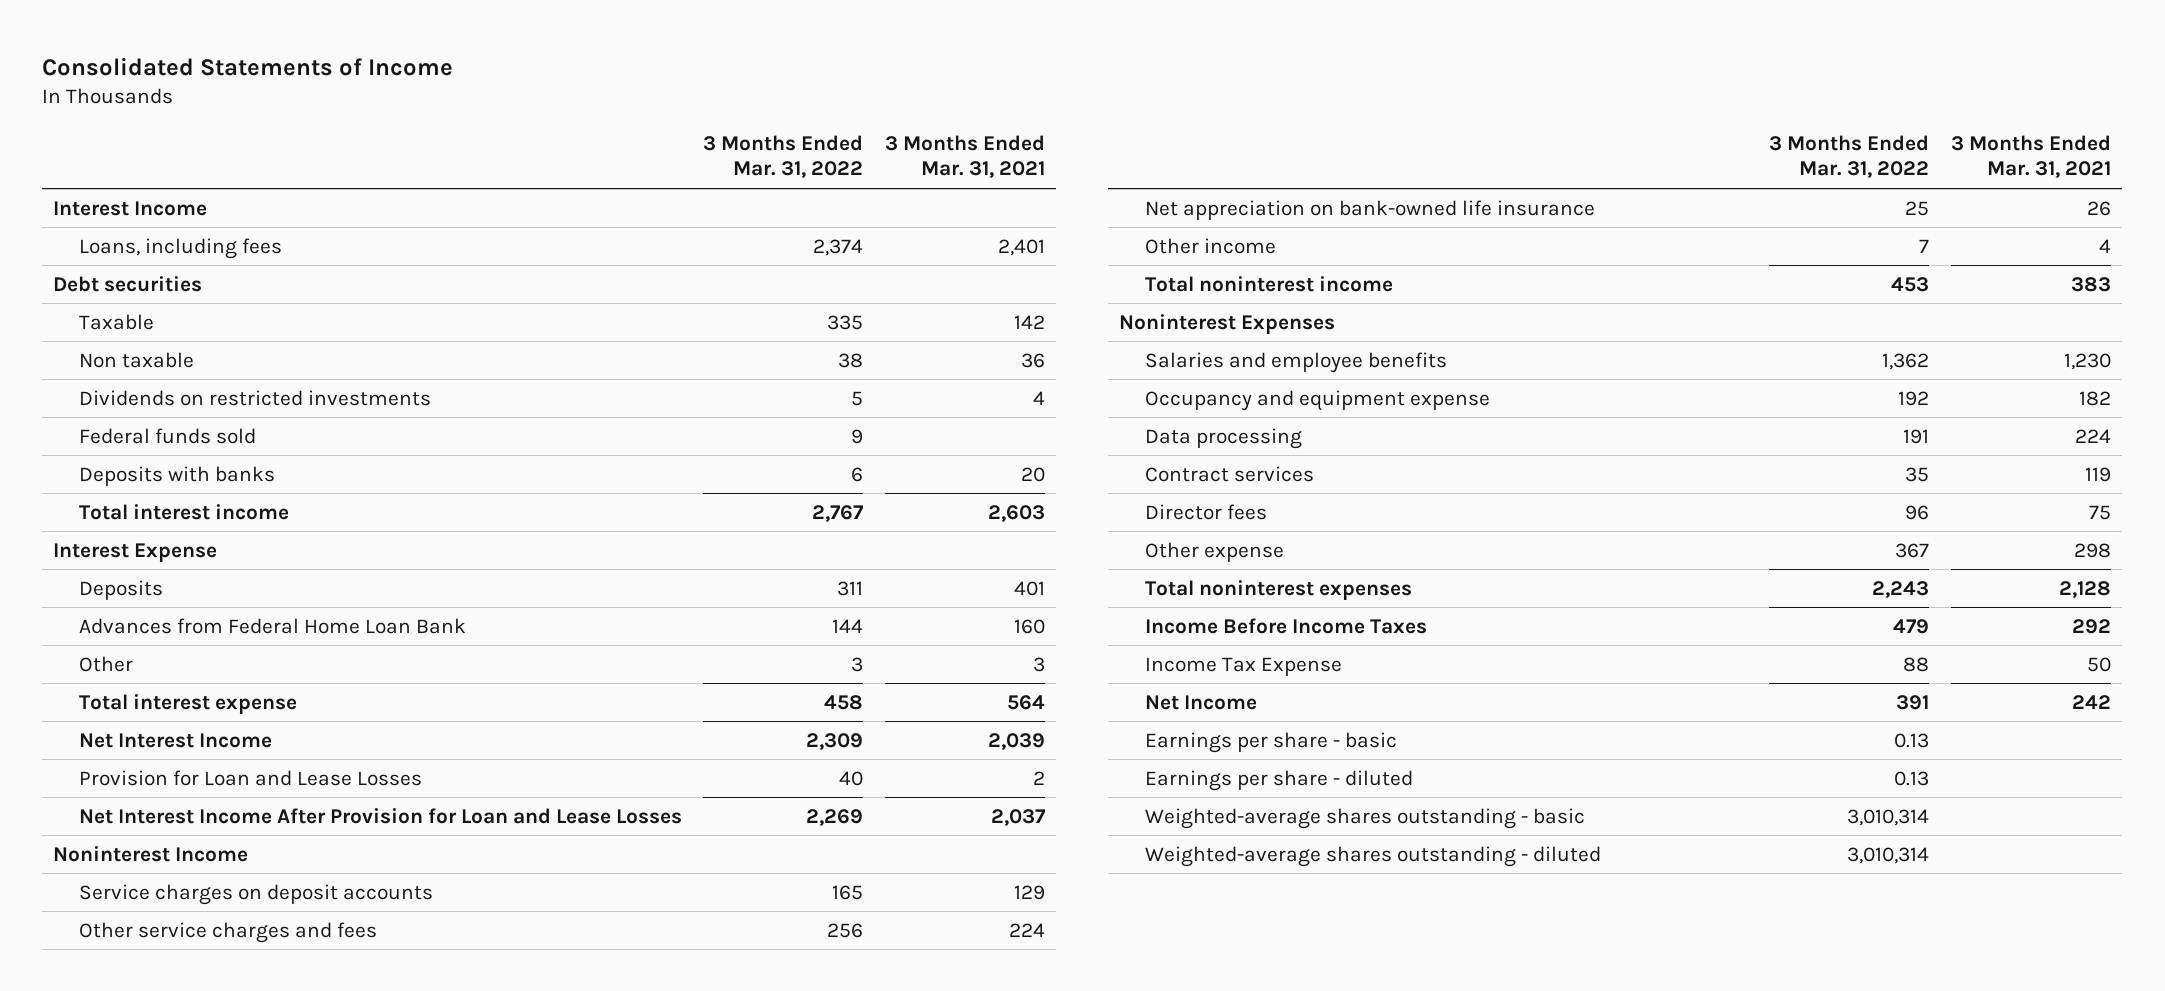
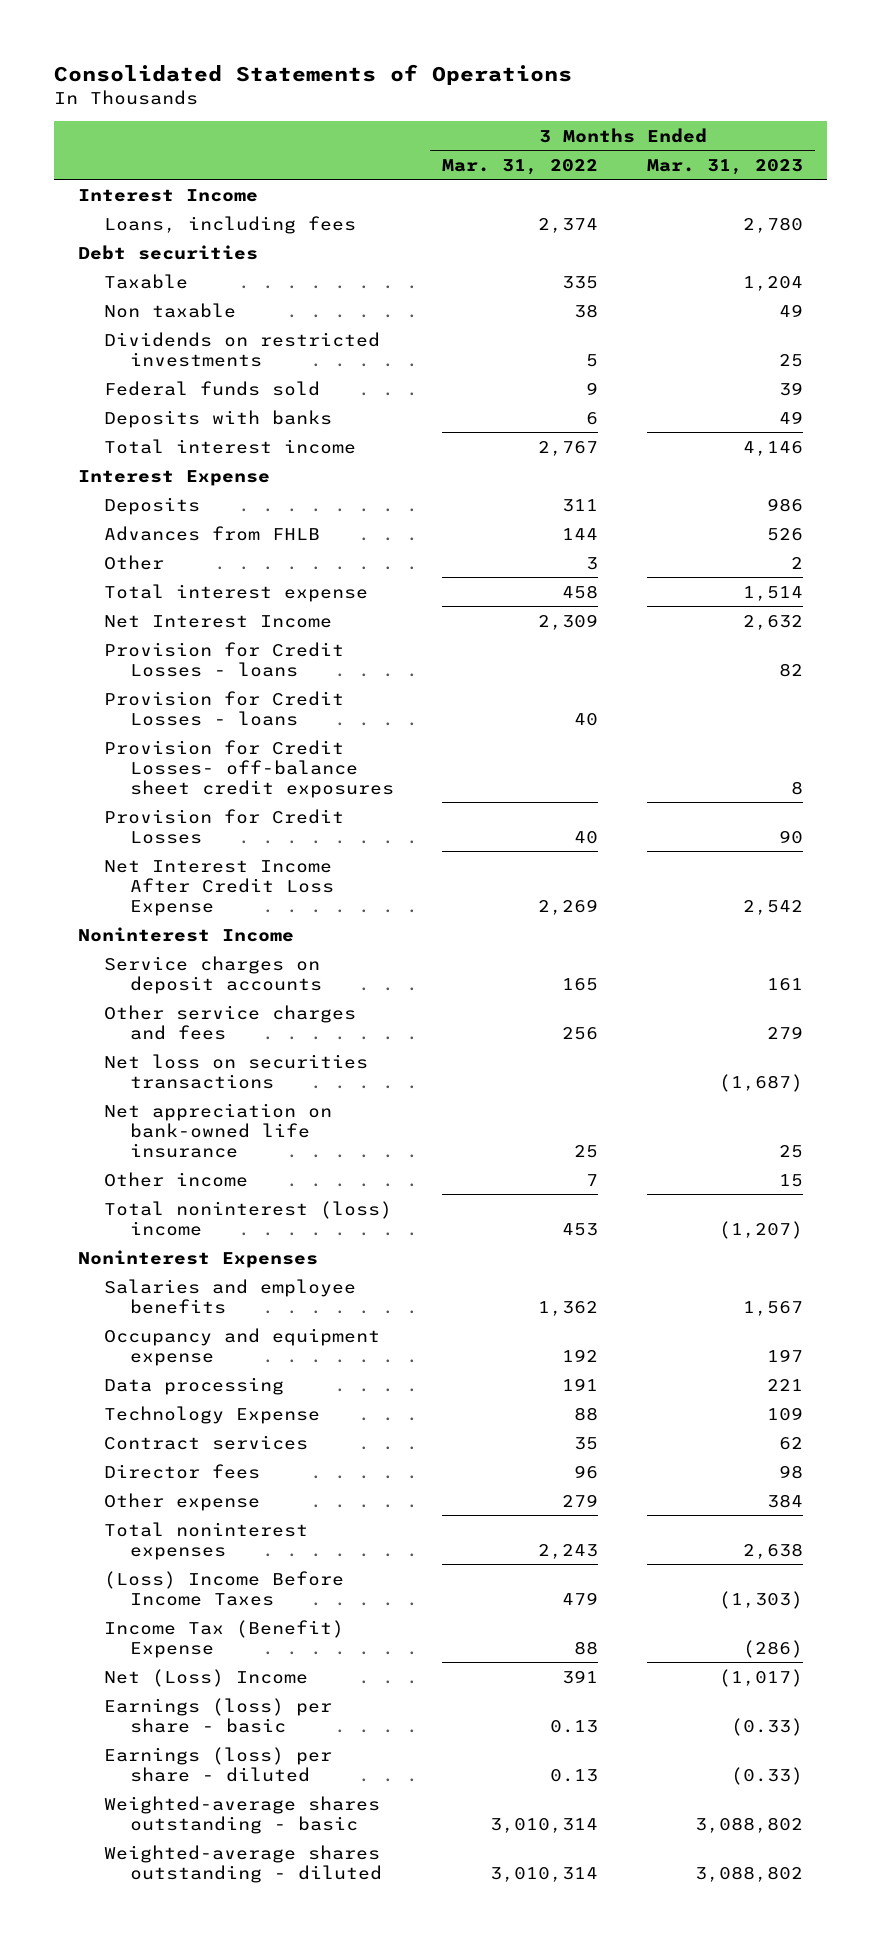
- Consolidated Statements of Income
+ Consolidated Statements of Operations
- | 3 Months Ended Mar. 31, 2022 | 3 Months Ended Mar. 31, 2021
+ | 3 Months Ended Mar. 31, 2022 | 3 Months Ended Mar. 31, 2023
- Advances from Federal Home Loan Bank | 144 | 160
+ Advances from FHLB | 144 | 526
- Provision for Loan and Lease Losses | 40 | 2
- Net Interest Income After Provision for Loan and Lease Losses | 2,269 | 2,037
+ Provision for Credit Losses - loans | | 82
+ Provision for Credit Losses - loans | 40 |
+ Provision for Credit Losses- off-balance sheet credit exposures | | 8
+ Provision for Credit Losses | 40 | 90
+ Net Interest Income After Credit Loss Expense | 2,269 | 2,542
+ Net loss on securities transactions | | (1,687)
- Total noninterest income | 453 | 383
+ Total noninterest (loss) income | 453 | (1,207)
+ Technology Expense | 88 | 109
- Other expense | 367 | 298
+ Other expense | 279 | 384
- Income Before Income Taxes | 479 | 292
- Income Tax Expense | 88 | 50
- Net Income | 391 | 242
- Earnings per share - basic | 0.13 |
- Earnings per share - diluted | 0.13 |
+ (Loss) Income Before Income Taxes | 479 | (1,303)
+ Income Tax (Benefit) Expense | 88 | (286)
+ Net (Loss) Income | 391 | (1,017)
+ Earnings (loss) per share - basic | 0.13 | (0.33)
+ Earnings (loss) per share - diluted | 0.13 | (0.33)

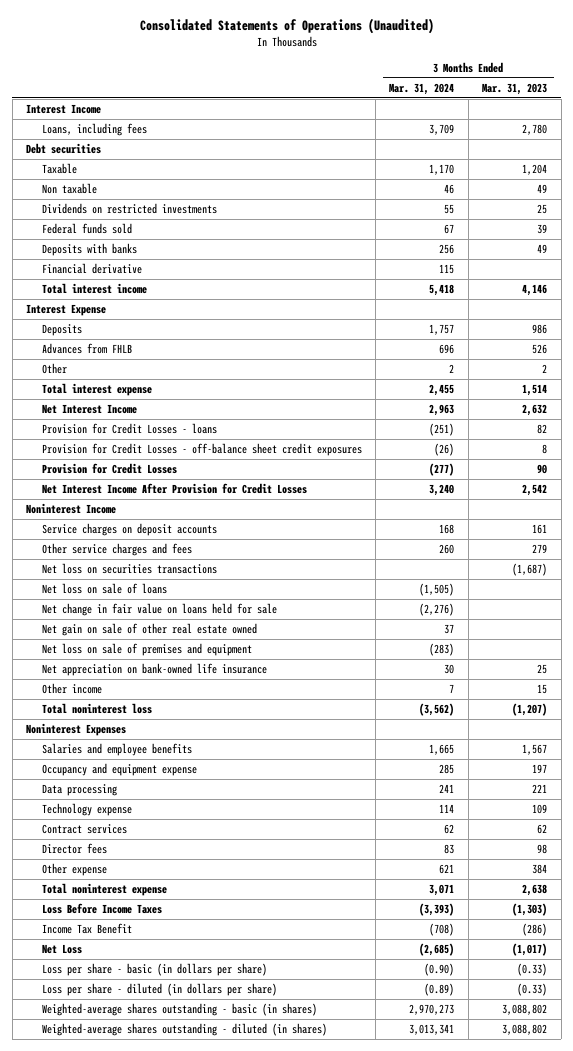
- Consolidated Statements of Operations
+ Consolidated Statements of Operations (Unaudited)
- | 3 Months Ended Mar. 31, 2022 | 3 Months Ended Mar. 31, 2023
+ | 3 Months Ended Mar. 31, 2024 | 3 Months Ended Mar. 31, 2023
+ Financial derivative | 115 |
- Provision for Credit Losses - loans | 40 |
- Provision for Credit Losses- off-balance sheet credit exposures | | 8
+ Provision for Credit Losses - off-balance sheet credit exposures | (26) | 8
- Net Interest Income After Credit Loss Expense | 2,269 | 2,542
+ Net Interest Income After Provision for Credit Losses | 3,240 | 2,542
+ Net loss on sale of loans | (1,505) |
+ Net change in fair value on loans held for sale | (2,276) |
+ Net gain on sale of other real estate owned | 37 |
+ Net loss on sale of premises and equipment | (283) |
- Total noninterest (loss) income | 453 | (1,207)
+ Total noninterest loss | (3,562) | (1,207)
- Technology Expense | 88 | 109
+ Technology expense | 114 | 109
- Total noninterest expenses | 2,243 | 2,638
- (Loss) Income Before Income Taxes | 479 | (1,303)
- Income Tax (Benefit) Expense | 88 | (286)
- Net (Loss) Income | 391 | (1,017)
- Earnings (loss) per share - basic | 0.13 | (0.33)
- Earnings (loss) per share - diluted | 0.13 | (0.33)
- Weighted-average shares outstanding - basic | 3,010,314 | 3,088,802
- Weighted-average shares outstanding - diluted | 3,010,314 | 3,088,802
+ Total noninterest expense | 3,071 | 2,638
+ Loss Before Income Taxes | (3,393) | (1,303)
+ Income Tax Benefit | (708) | (286)
+ Net Loss | (2,685) | (1,017)
+ Loss per share - basic (in dollars per share) | (0.90) | (0.33)
+ Loss per share - diluted (in dollars per share) | (0.89) | (0.33)
+ Weighted-average shares outstanding - basic (in shares) | 2,970,273 | 3,088,802
+ Weighted-average shares outstanding - diluted (in shares) | 3,013,341 | 3,088,802

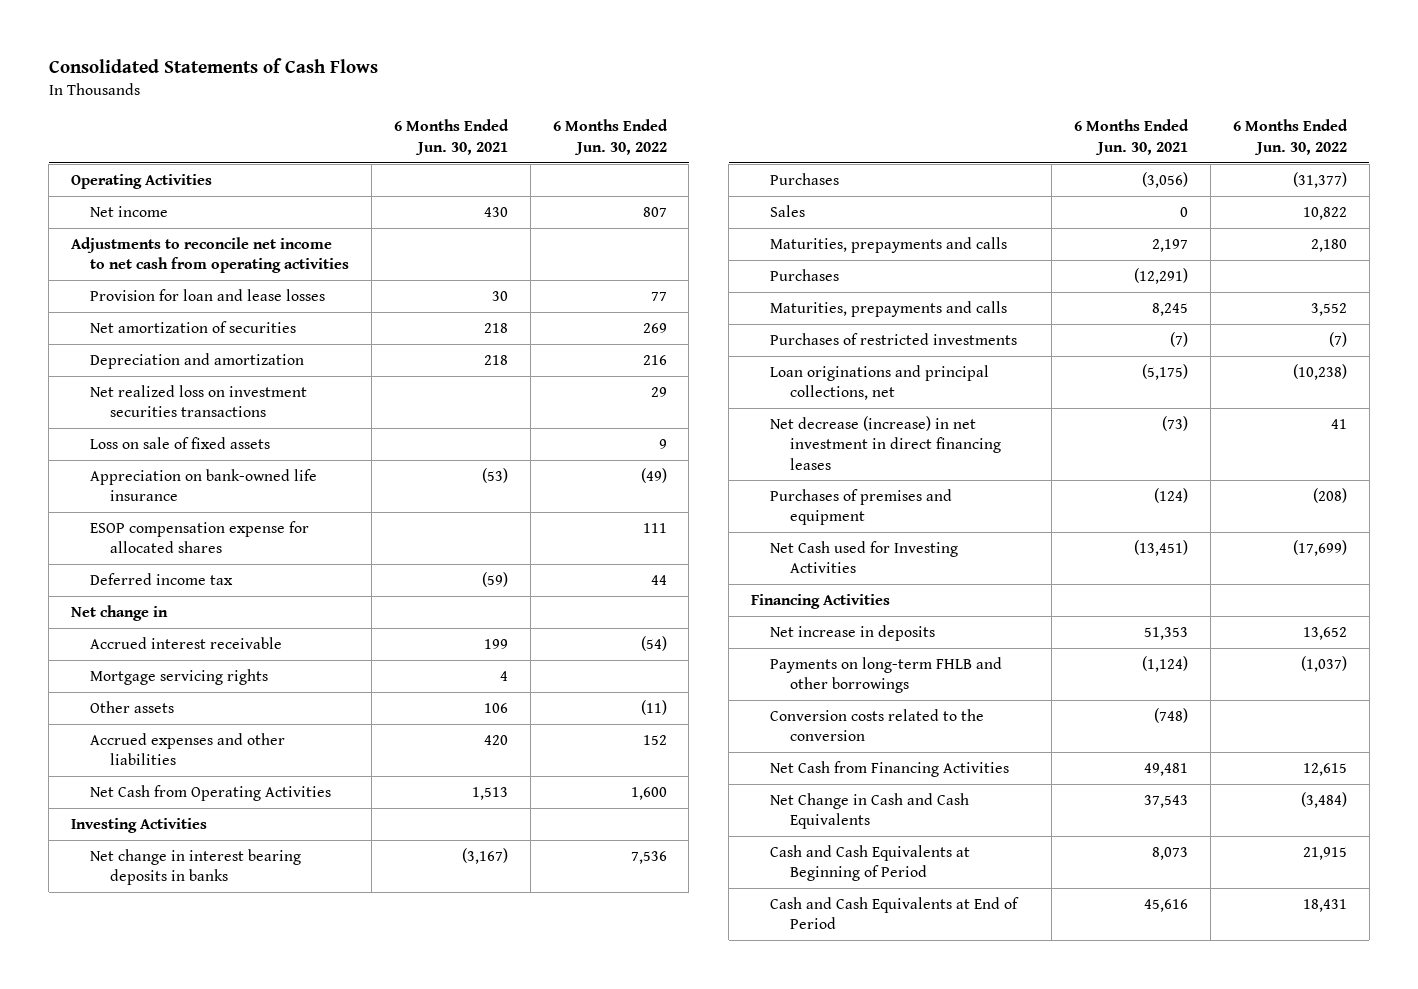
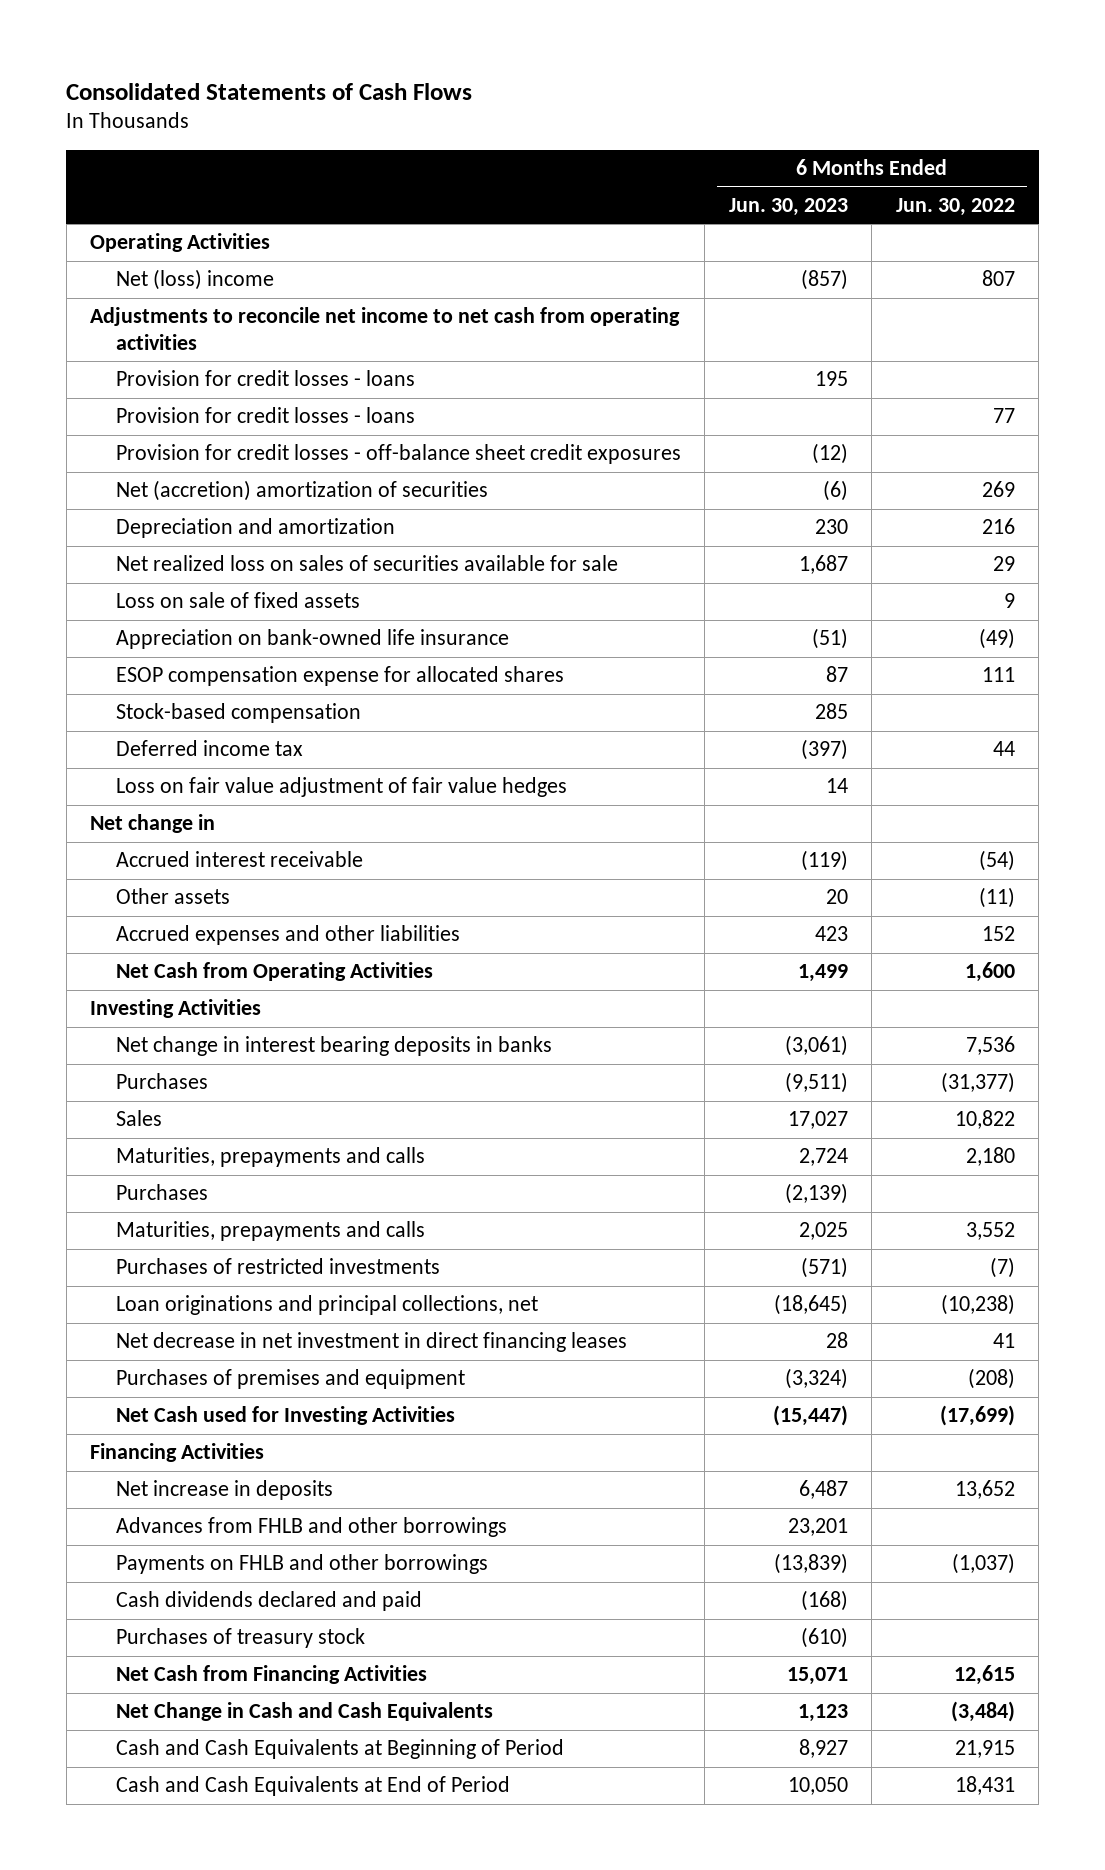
- | 6 Months Ended Jun. 30, 2021 | 6 Months Ended Jun. 30, 2022
+ | 6 Months Ended Jun. 30, 2023 | 6 Months Ended Jun. 30, 2022
- Net income | 430 | 807
+ Net (loss) income | (857) | 807
- Provision for loan and lease losses | 30 | 77
- Net amortization of securities | 218 | 269
+ Provision for credit losses - loans | 195 |
+ Provision for credit losses - loans | | 77
+ Provision for credit losses - off-balance sheet credit exposures | (12) |
+ Net (accretion) amortization of securities | (6) | 269
- Net realized loss on investment securities transactions | | 29
+ Net realized loss on sales of securities available for sale | 1,687 | 29
+ Stock-based compensation | 285 |
+ Loss on fair value adjustment of fair value hedges | 14 |
- Mortgage servicing rights | 4 |
- Net decrease (increase) in net investment in direct financing leases | (73) | 41
+ Net decrease in net investment in direct financing leases | 28 | 41
- Payments on long-term FHLB and other borrowings | (1,124) | (1,037)
- Conversion costs related to the conversion | (748) |
+ Advances from FHLB and other borrowings | 23,201 |
+ Payments on FHLB and other borrowings | (13,839) | (1,037)
+ Cash dividends declared and paid | (168) |
+ Purchases of treasury stock | (610) |

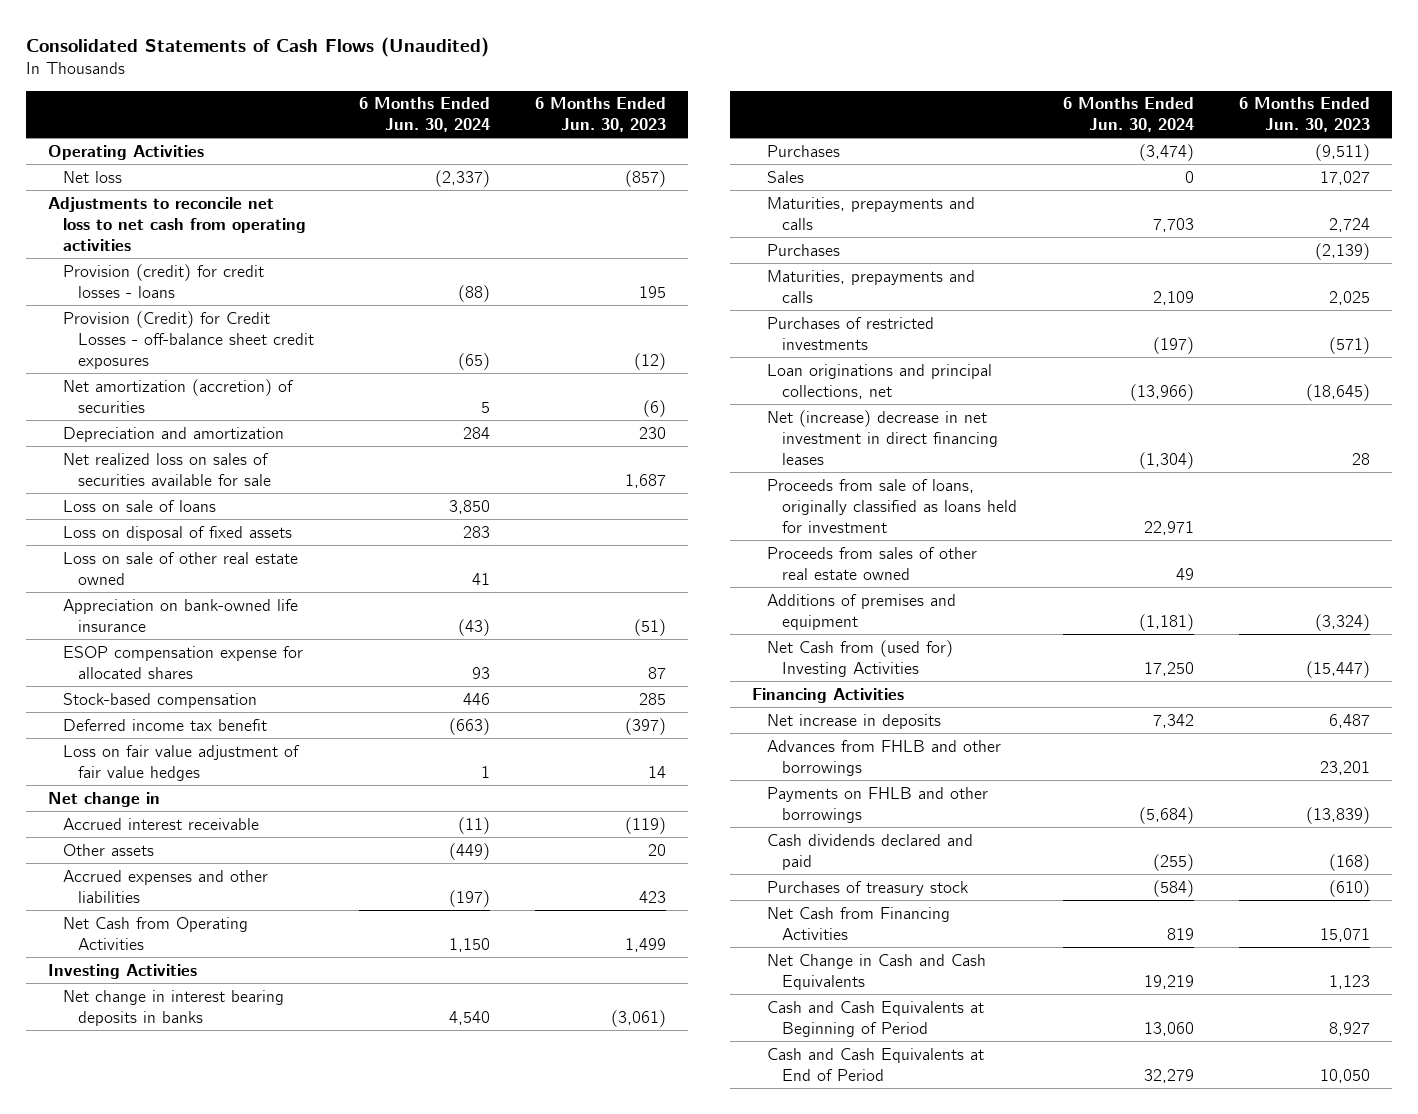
- Consolidated Statements of Cash Flows
+ Consolidated Statements of Cash Flows (Unaudited)
- | 6 Months Ended Jun. 30, 2023 | 6 Months Ended Jun. 30, 2022
+ | 6 Months Ended Jun. 30, 2024 | 6 Months Ended Jun. 30, 2023
- Net (loss) income | (857) | 807
- Adjustments to reconcile net income to net cash from operating activities
- Provision for credit losses - loans | 195 |
- Provision for credit losses - loans | | 77
- Provision for credit losses - off-balance sheet credit exposures | (12) |
- Net (accretion) amortization of securities | (6) | 269
+ Net loss | (2,337) | (857)
+ Adjustments to reconcile net loss to net cash from operating activities
+ Provision (credit) for credit losses - loans | (88) | 195
+ Provision (Credit) for Credit Losses - off-balance sheet credit exposures | (65) | (12)
+ Net amortization (accretion) of securities | 5 | (6)
- Loss on sale of fixed assets | | 9
+ Loss on sale of loans | 3,850 |
+ Loss on disposal of fixed assets | 283 |
+ Loss on sale of other real estate owned | 41 |
- Deferred income tax | (397) | 44
+ Deferred income tax benefit | (663) | (397)
- Net decrease in net investment in direct financing leases | 28 | 41
- Purchases of premises and equipment | (3,324) | (208)
- Net Cash used for Investing Activities | (15,447) | (17,699)
+ Net (increase) decrease in net investment in direct financing leases | (1,304) | 28
+ Proceeds from sale of loans, originally classified as loans held for investment | 22,971 |
+ Proceeds from sales of other real estate owned | 49 |
+ Additions of premises and equipment | (1,181) | (3,324)
+ Net Cash from (used for) Investing Activities | 17,250 | (15,447)

